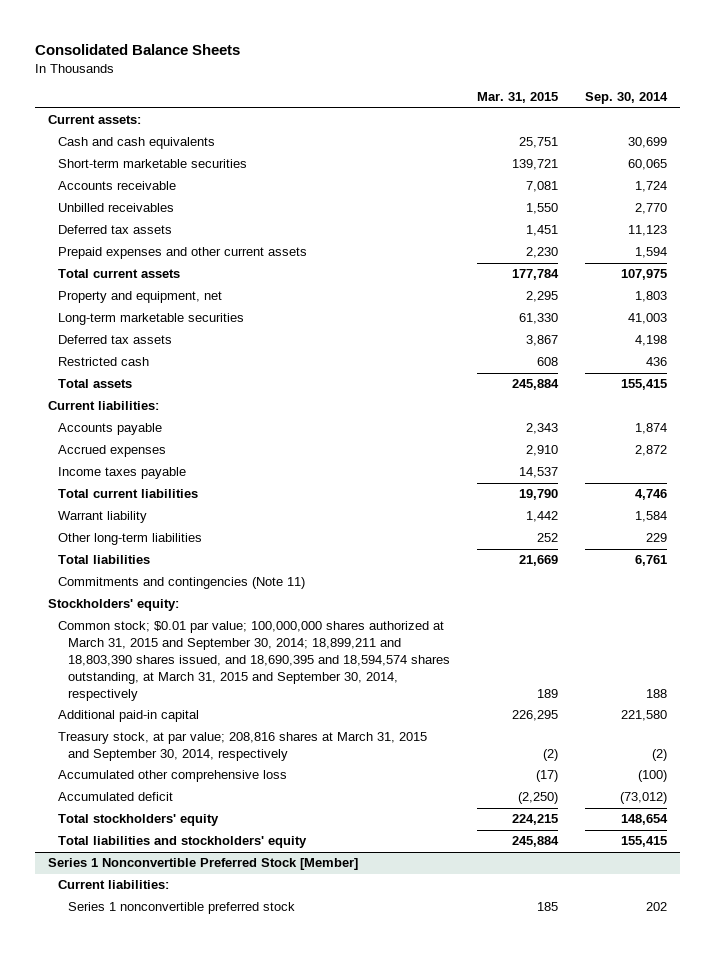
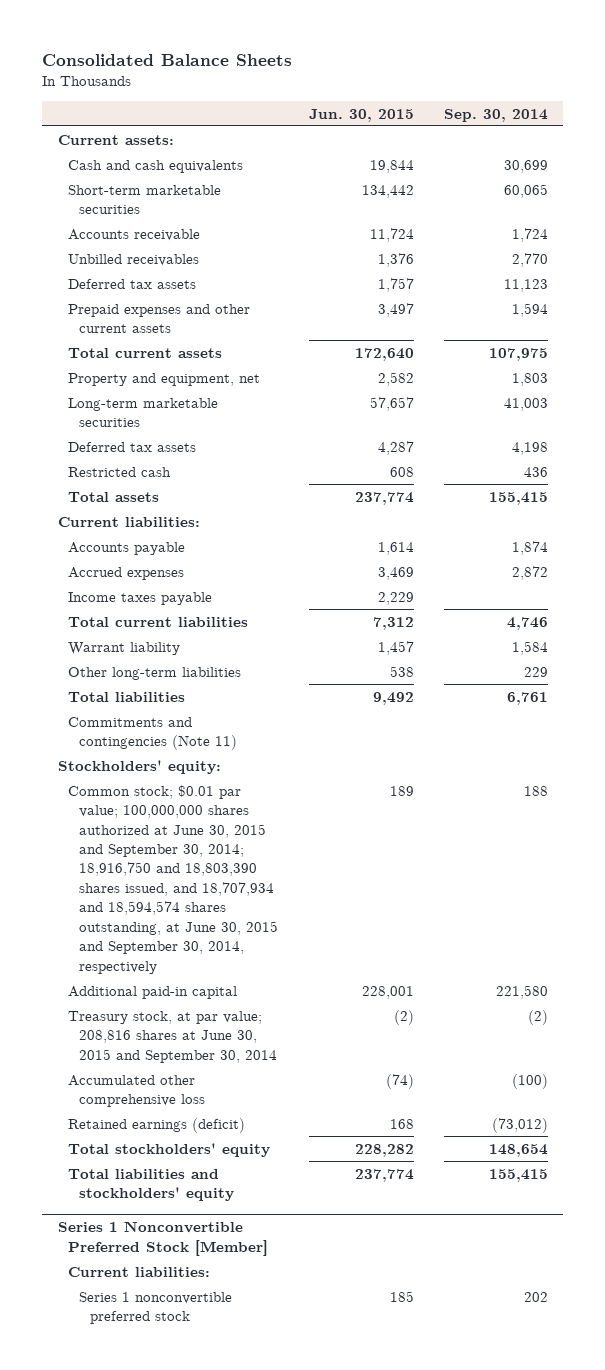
- | Mar. 31, 2015 | Sep. 30, 2014
+ | Jun. 30, 2015 | Sep. 30, 2014
- Common stock; $0.01 par value; 100,000,000 shares authorized at March 31, 2015 and September 30, 2014; 18,899,211 and 18,803,390 shares issued, and 18,690,395 and 18,594,574 shares outstanding, at March 31, 2015 and September 30, 2014, respectively | 189 | 188
+ Common stock; $0.01 par value; 100,000,000 shares authorized at June 30, 2015 and September 30, 2014; 18,916,750 and 18,803,390 shares issued, and 18,707,934 and 18,594,574 shares outstanding, at June 30, 2015 and September 30, 2014, respectively | 189 | 188
- Treasury stock, at par value; 208,816 shares at March 31, 2015 and September 30, 2014, respectively | (2) | (2)
+ Treasury stock, at par value; 208,816 shares at June 30, 2015 and September 30, 2014 | (2) | (2)
- Accumulated deficit | (2,250) | (73,012)
+ Retained earnings (deficit) | 168 | (73,012)

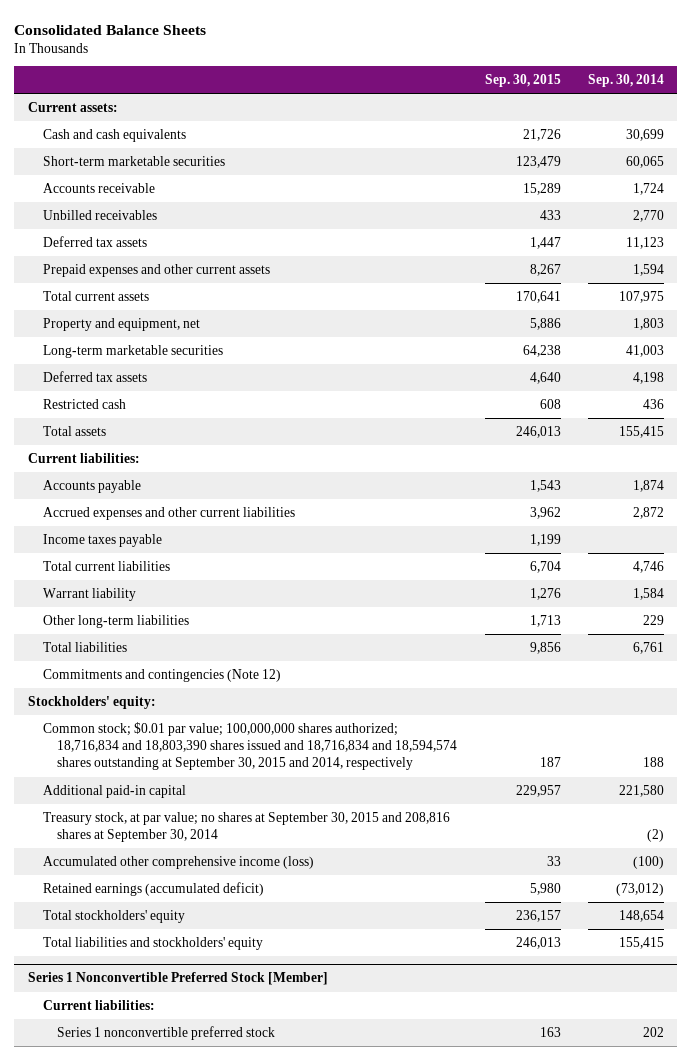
- | Jun. 30, 2015 | Sep. 30, 2014
+ | Sep. 30, 2015 | Sep. 30, 2014
- Accrued expenses | 3,469 | 2,872
+ Accrued expenses and other current liabilities | 3,962 | 2,872
- Commitments and contingencies (Note 11)
+ Commitments and contingencies (Note 12)
- Common stock; $0.01 par value; 100,000,000 shares authorized at June 30, 2015 and September 30, 2014; 18,916,750 and 18,803,390 shares issued, and 18,707,934 and 18,594,574 shares outstanding, at June 30, 2015 and September 30, 2014, respectively | 189 | 188
+ Common stock; $0.01 par value; 100,000,000 shares authorized; 18,716,834 and 18,803,390 shares issued and 18,716,834 and 18,594,574 shares outstanding at September 30, 2015 and 2014, respectively | 187 | 188
- Treasury stock, at par value; 208,816 shares at June 30, 2015 and September 30, 2014 | (2) | (2)
- Accumulated other comprehensive loss | (74) | (100)
- Retained earnings (deficit) | 168 | (73,012)
+ Treasury stock, at par value; no shares at September 30, 2015 and 208,816 shares at September 30, 2014 | | (2)
+ Accumulated other comprehensive income (loss) | 33 | (100)
+ Retained earnings (accumulated deficit) | 5,980 | (73,012)

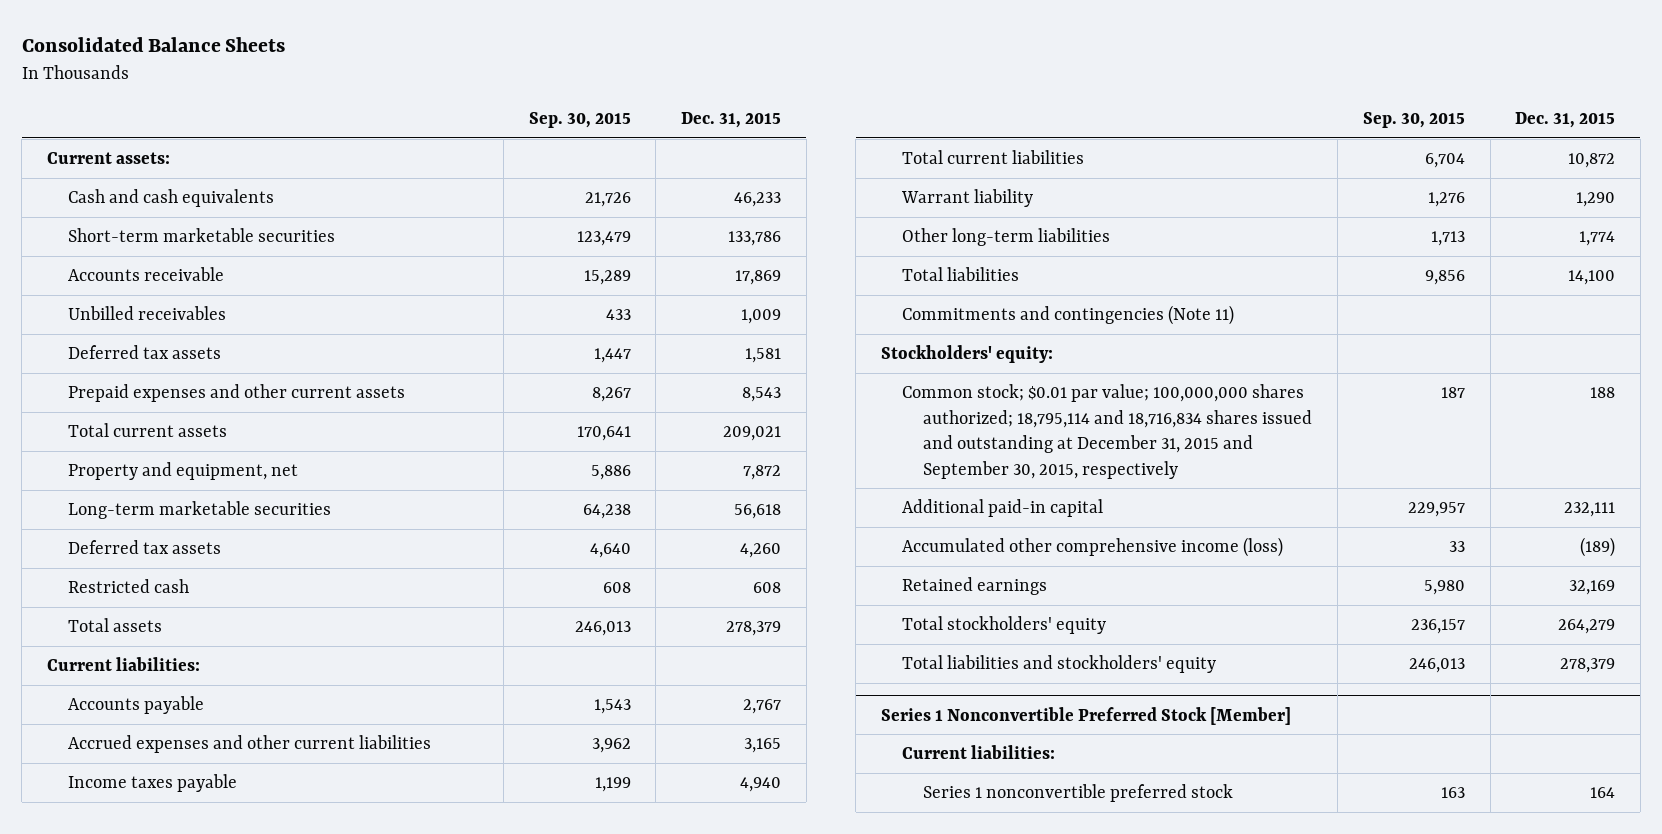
- | Sep. 30, 2015 | Sep. 30, 2014
+ | Sep. 30, 2015 | Dec. 31, 2015
- Commitments and contingencies (Note 12)
+ Commitments and contingencies (Note 11)
- Common stock; $0.01 par value; 100,000,000 shares authorized; 18,716,834 and 18,803,390 shares issued and 18,716,834 and 18,594,574 shares outstanding at September 30, 2015 and 2014, respectively | 187 | 188
+ Common stock; $0.01 par value; 100,000,000 shares authorized; 18,795,114 and 18,716,834 shares issued and outstanding at December 31, 2015 and September 30, 2015, respectively | 187 | 188
- Treasury stock, at par value; no shares at September 30, 2015 and 208,816 shares at September 30, 2014 | | (2)
- Retained earnings (accumulated deficit) | 5,980 | (73,012)
+ Retained earnings | 5,980 | 32,169

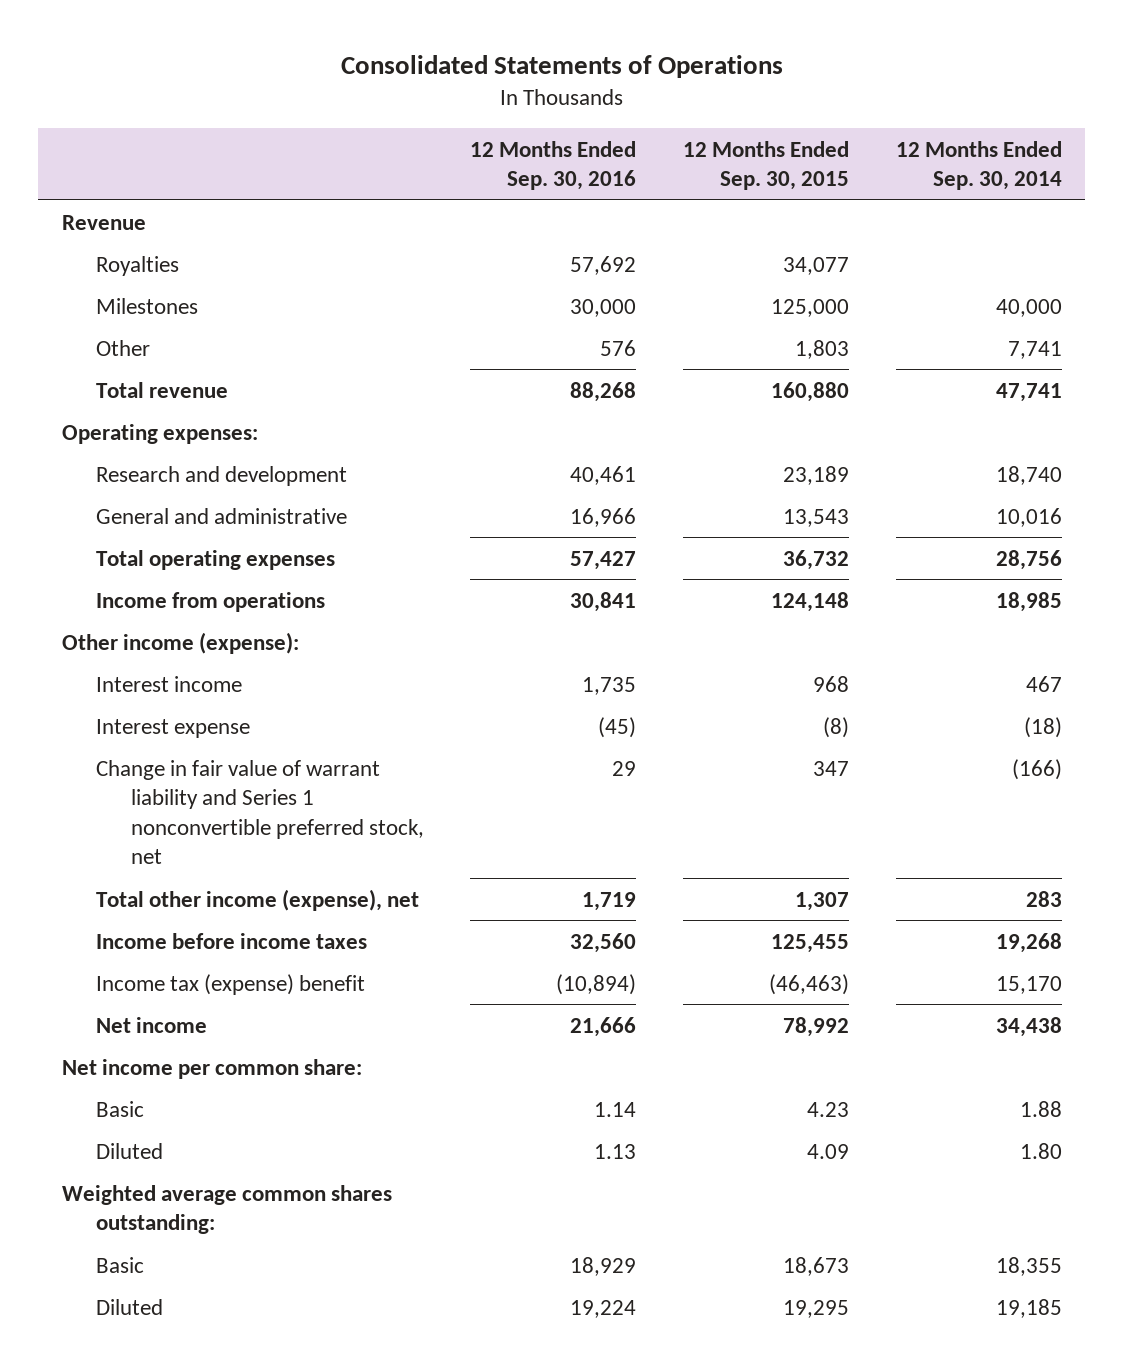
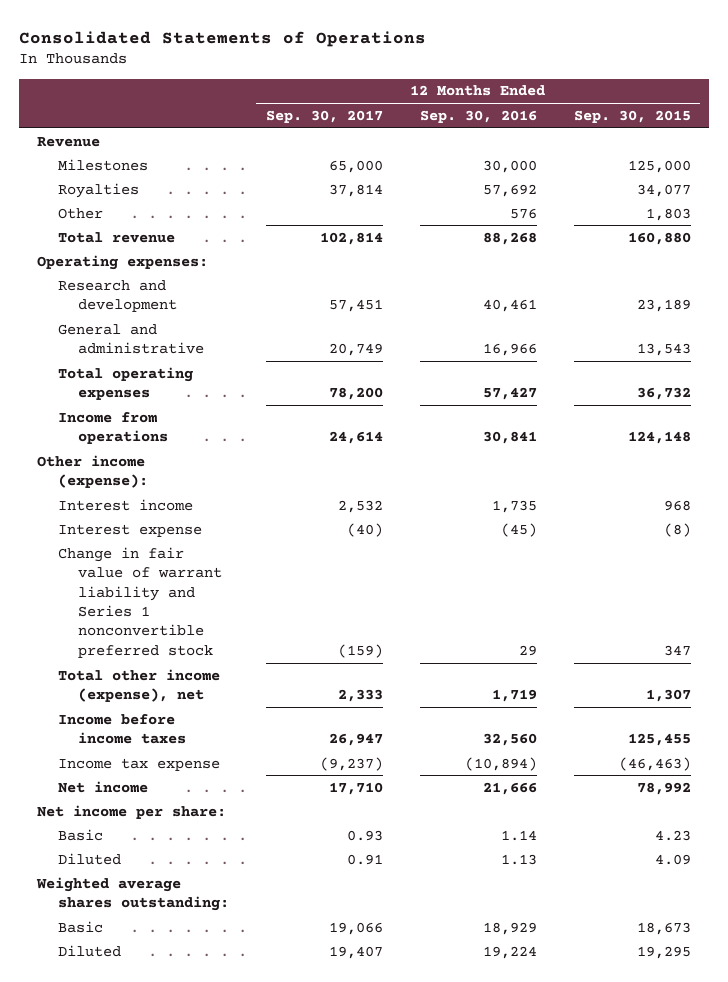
- | 12 Months Ended Sep. 30, 2016 | 12 Months Ended Sep. 30, 2015 | 12 Months Ended Sep. 30, 2014
+ | 12 Months Ended Sep. 30, 2017 | 12 Months Ended Sep. 30, 2016 | 12 Months Ended Sep. 30, 2015
moved down: Royalties | 37,814 | 57,692 | 34,077
- Change in fair value of warrant liability and Series 1 nonconvertible preferred stock, net | 29 | 347 | (166)
+ Change in fair value of warrant liability and Series 1 nonconvertible preferred stock | (159) | 29 | 347
- Income tax (expense) benefit | (10,894) | (46,463) | 15,170
+ Income tax expense | (9,237) | (10,894) | (46,463)
- Net income per common share:
+ Net income per share:
- Weighted average common shares outstanding:
+ Weighted average shares outstanding:

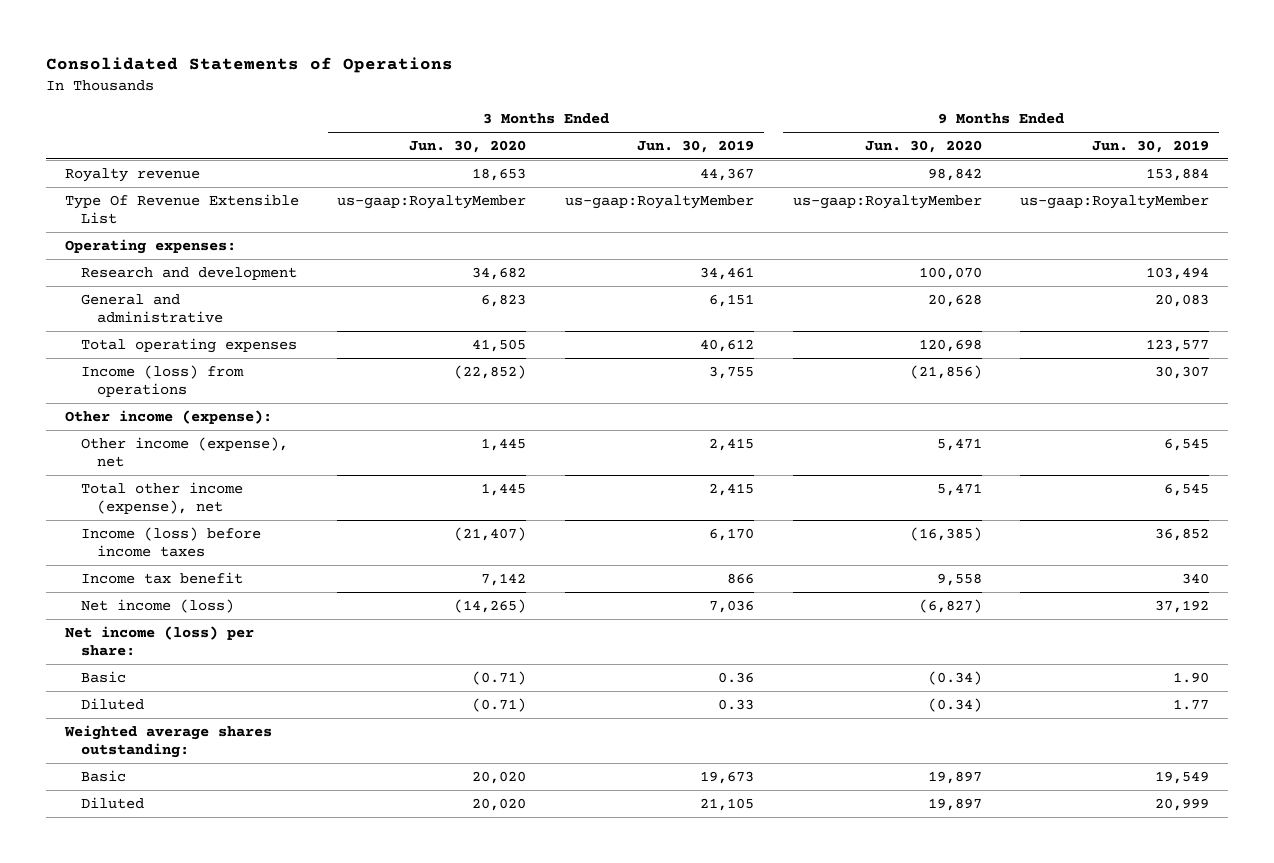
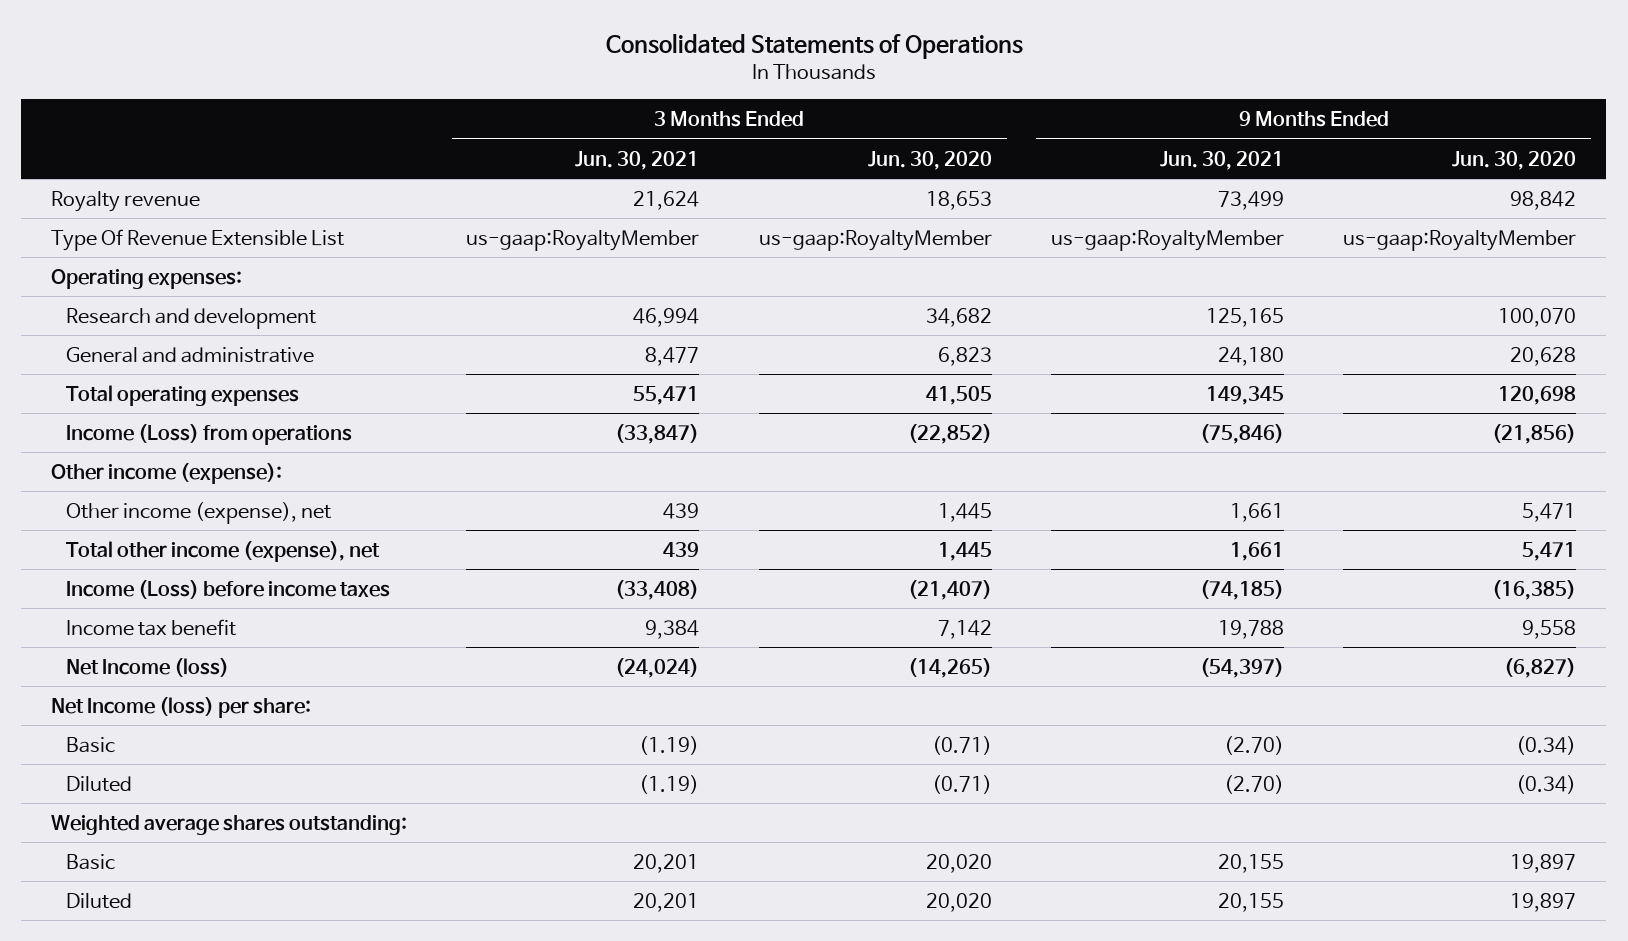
- | 3 Months Ended Jun. 30, 2020 | 3 Months Ended Jun. 30, 2019 | 9 Months Ended Jun. 30, 2020 | 9 Months Ended Jun. 30, 2019
+ | 3 Months Ended Jun. 30, 2021 | 3 Months Ended Jun. 30, 2020 | 9 Months Ended Jun. 30, 2021 | 9 Months Ended Jun. 30, 2020
- Income (loss) from operations | (22,852) | 3,755 | (21,856) | 30,307
+ Income (Loss) from operations | (33,847) | (22,852) | (75,846) | (21,856)
- Income (loss) before income taxes | (21,407) | 6,170 | (16,385) | 36,852
+ Income (Loss) before income taxes | (33,408) | (21,407) | (74,185) | (16,385)
- Net income (loss) | (14,265) | 7,036 | (6,827) | 37,192
- Net income (loss) per share:
+ Net Income (loss) | (24,024) | (14,265) | (54,397) | (6,827)
+ Net Income (loss) per share:

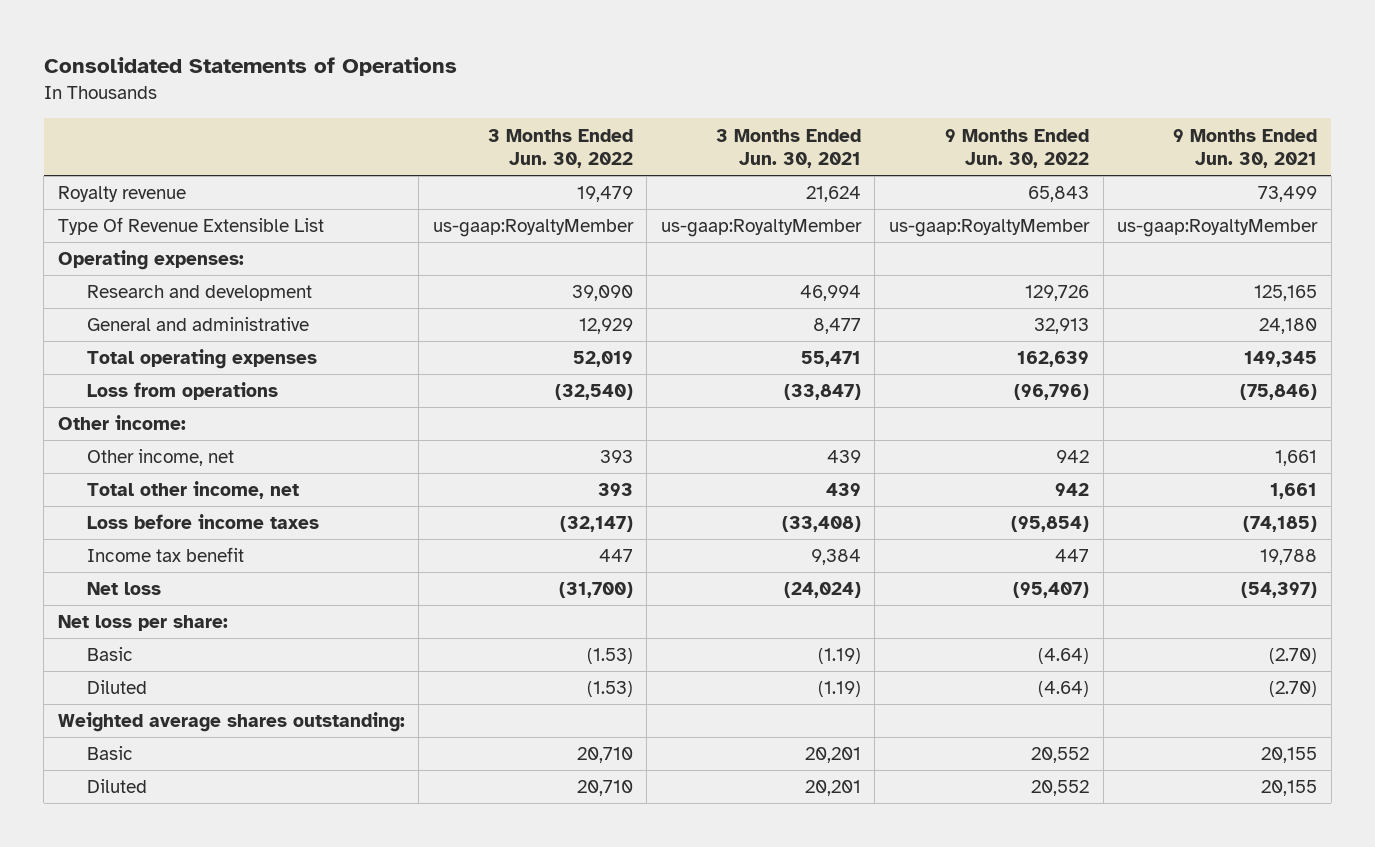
- | 3 Months Ended Jun. 30, 2021 | 3 Months Ended Jun. 30, 2020 | 9 Months Ended Jun. 30, 2021 | 9 Months Ended Jun. 30, 2020
+ | 3 Months Ended Jun. 30, 2022 | 3 Months Ended Jun. 30, 2021 | 9 Months Ended Jun. 30, 2022 | 9 Months Ended Jun. 30, 2021
- Income (Loss) from operations | (33,847) | (22,852) | (75,846) | (21,856)
- Other income (expense):
- Other income (expense), net | 439 | 1,445 | 1,661 | 5,471
- Total other income (expense), net | 439 | 1,445 | 1,661 | 5,471
- Income (Loss) before income taxes | (33,408) | (21,407) | (74,185) | (16,385)
+ Loss from operations | (32,540) | (33,847) | (96,796) | (75,846)
+ Other income:
+ Other income, net | 393 | 439 | 942 | 1,661
+ Total other income, net | 393 | 439 | 942 | 1,661
+ Loss before income taxes | (32,147) | (33,408) | (95,854) | (74,185)
- Net Income (loss) | (24,024) | (14,265) | (54,397) | (6,827)
- Net Income (loss) per share:
+ Net loss | (31,700) | (24,024) | (95,407) | (54,397)
+ Net loss per share:

